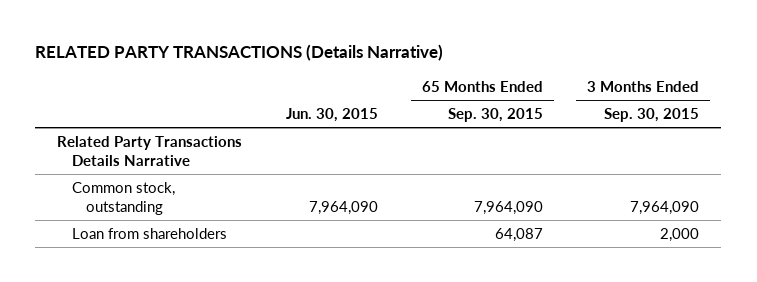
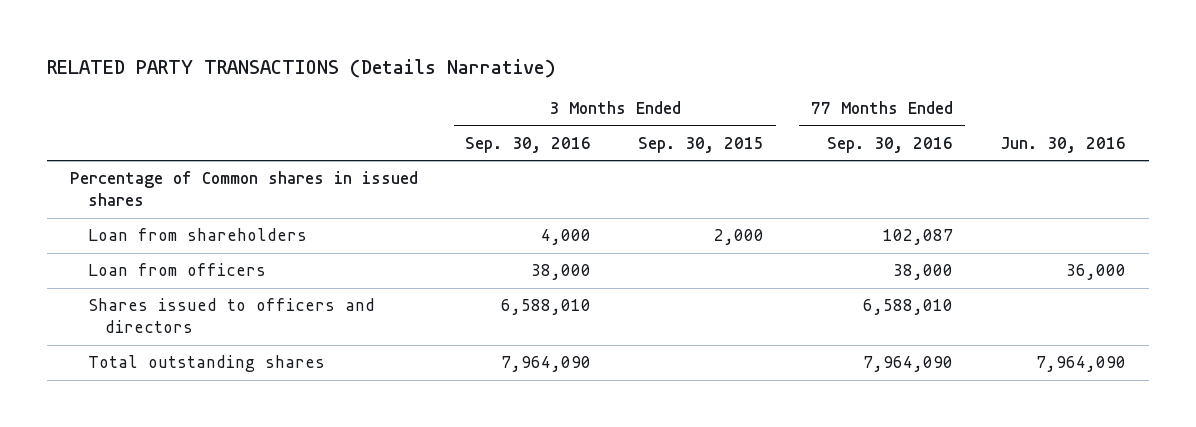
- | Jun. 30, 2015 | 65 Months Ended Sep. 30, 2015 | 3 Months Ended Sep. 30, 2015
+ | 3 Months Ended Sep. 30, 2016 | 3 Months Ended Sep. 30, 2015 | 77 Months Ended Sep. 30, 2016 | Jun. 30, 2016
- Related Party Transactions Details Narrative
- Common stock, outstanding | 7,964,090 | 7,964,090 | 7,964,090
+ Percentage of Common shares in issued shares
+ Loan from officers | 38,000 | | 38,000 | 36,000
+ Shares issued to officers and directors | 6,588,010 | | 6,588,010 |
+ Total outstanding shares | 7,964,090 | | 7,964,090 | 7,964,090

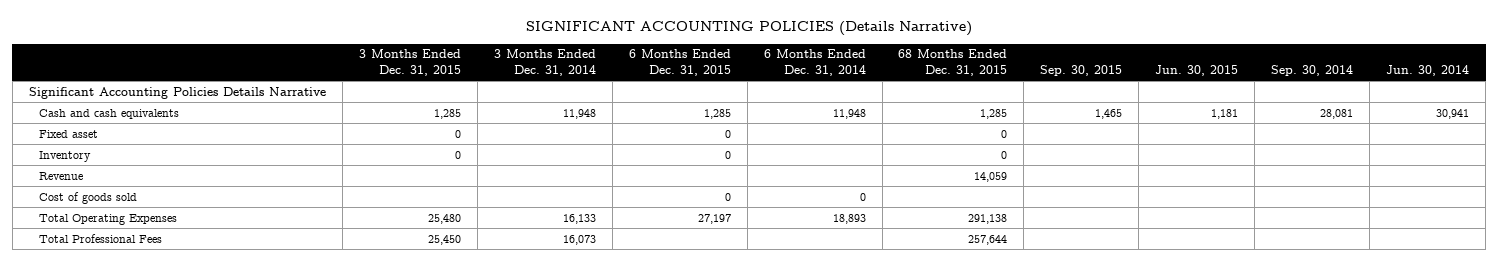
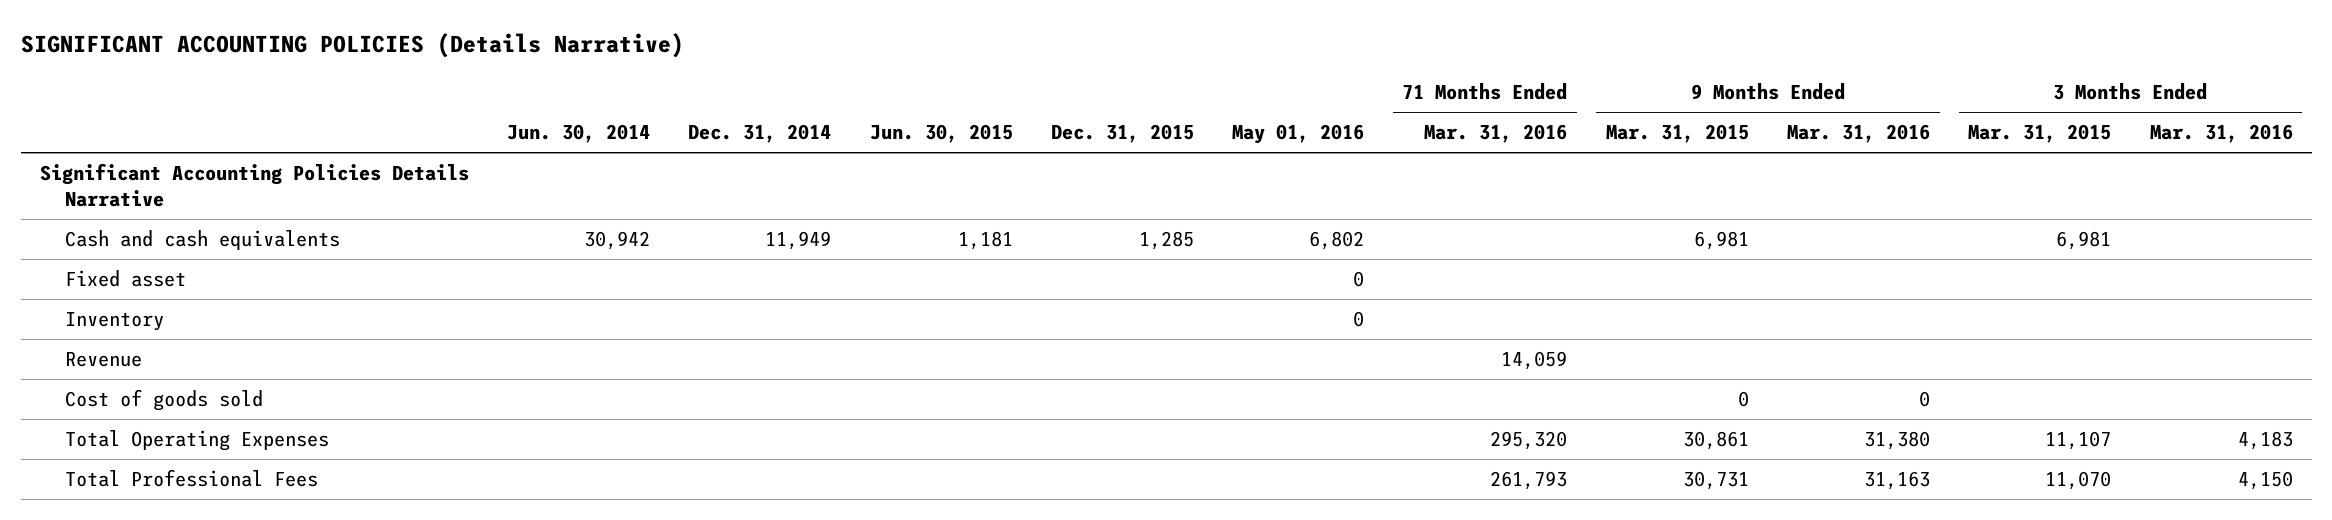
- | 3 Months Ended Dec. 31, 2015 | 3 Months Ended Dec. 31, 2014 | 6 Months Ended Dec. 31, 2015 | 6 Months Ended Dec. 31, 2014 | 68 Months Ended Dec. 31, 2015 | Sep. 30, 2015 | Jun. 30, 2015 | Sep. 30, 2014 | Jun. 30, 2014
+ | Jun. 30, 2014 | Dec. 31, 2014 | Jun. 30, 2015 | Dec. 31, 2015 | May 01, 2016 | 71 Months Ended Mar. 31, 2016 | 9 Months Ended Mar. 31, 2015 | 9 Months Ended Mar. 31, 2016 | 3 Months Ended Mar. 31, 2015 | 3 Months Ended Mar. 31, 2016
- Cash and cash equivalents | 1,285 | 11,948 | 1,285 | 11,948 | 1,285 | 1,465 | 1,181 | 28,081 | 30,941
+ Cash and cash equivalents | 30,942 | 11,949 | 1,181 | 1,285 | 6,802 | | 6,981 | | 6,981 |

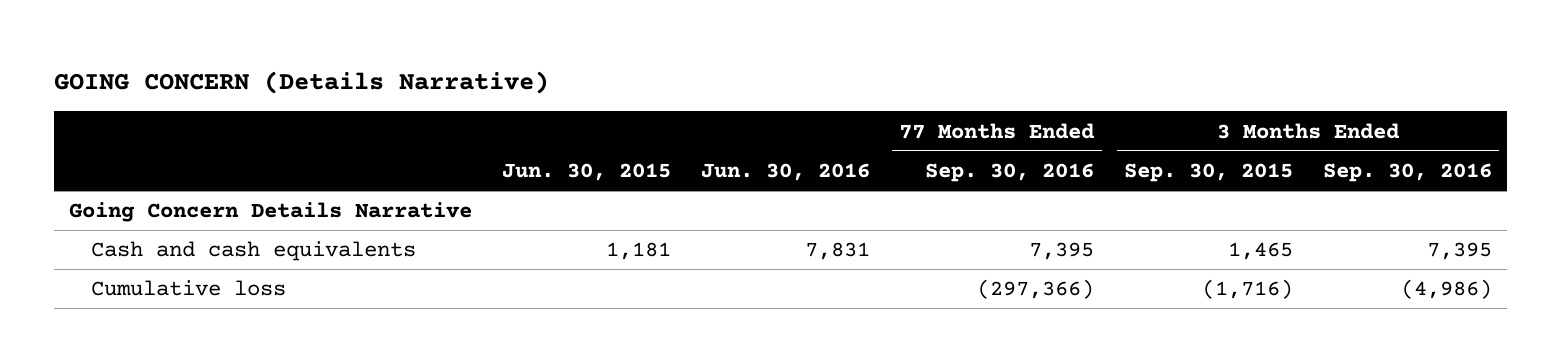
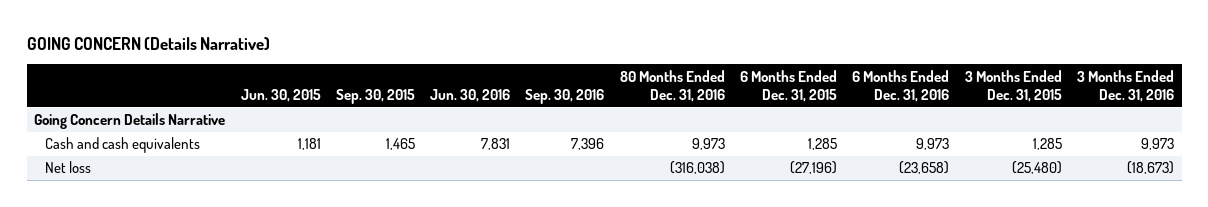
- | Jun. 30, 2015 | Jun. 30, 2016 | 77 Months Ended Sep. 30, 2016 | 3 Months Ended Sep. 30, 2015 | 3 Months Ended Sep. 30, 2016
+ | Jun. 30, 2015 | Sep. 30, 2015 | Jun. 30, 2016 | Sep. 30, 2016 | 80 Months Ended Dec. 31, 2016 | 6 Months Ended Dec. 31, 2015 | 6 Months Ended Dec. 31, 2016 | 3 Months Ended Dec. 31, 2015 | 3 Months Ended Dec. 31, 2016
- Cumulative loss | | | (297,366) | (1,716) | (4,986)
+ Net loss | | | | | (316,038) | (27,196) | (23,658) | (25,480) | (18,673)

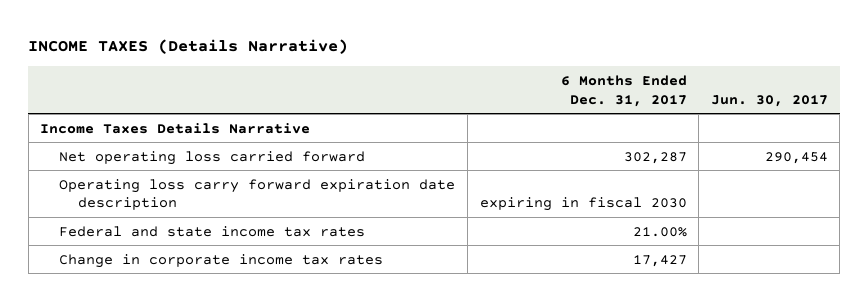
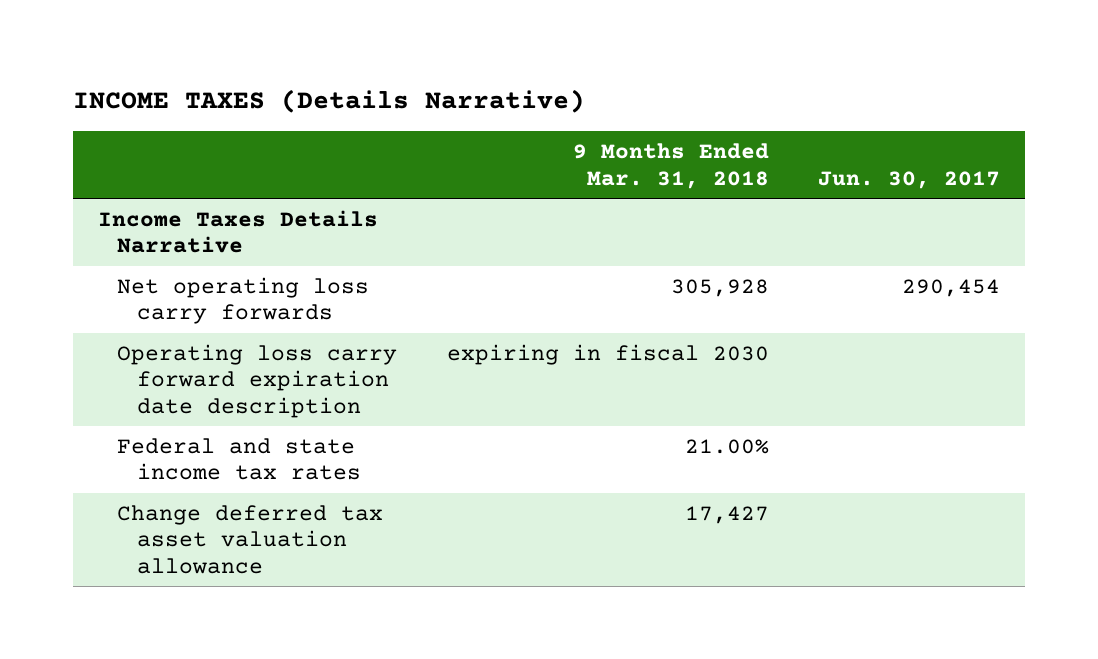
- | 6 Months Ended Dec. 31, 2017 | Jun. 30, 2017
+ | 9 Months Ended Mar. 31, 2018 | Jun. 30, 2017
- Net operating loss carried forward | 302,287 | 290,454
+ Net operating loss carry forwards | 305,928 | 290,454
- Change in corporate income tax rates | 17,427 |
+ Change deferred tax asset valuation allowance | 17,427 |

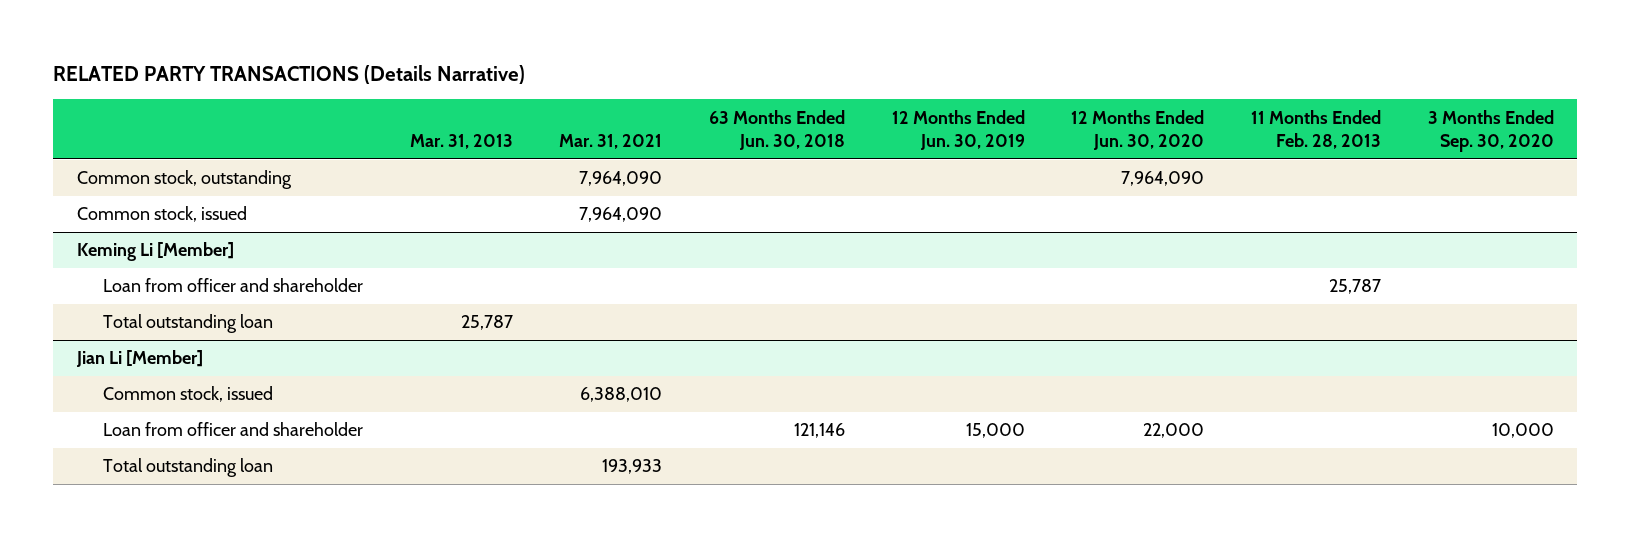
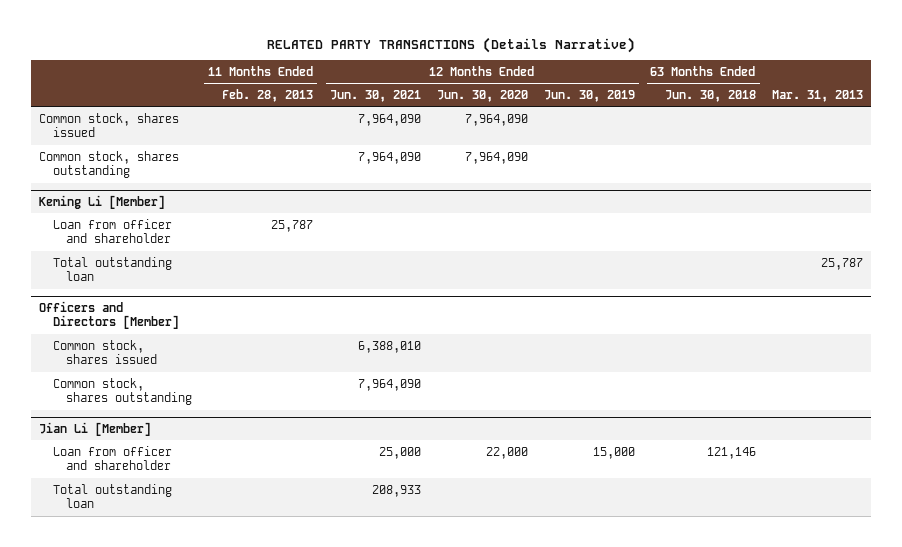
- | Mar. 31, 2013 | Mar. 31, 2021 | 63 Months Ended Jun. 30, 2018 | 12 Months Ended Jun. 30, 2019 | 12 Months Ended Jun. 30, 2020 | 11 Months Ended Feb. 28, 2013 | 3 Months Ended Sep. 30, 2020
+ | 11 Months Ended Feb. 28, 2013 | 12 Months Ended Jun. 30, 2021 | 12 Months Ended Jun. 30, 2020 | 12 Months Ended Jun. 30, 2019 | 63 Months Ended Jun. 30, 2018 | Mar. 31, 2013
- Common stock, outstanding | | 7,964,090 | | | 7,964,090 | |
- Common stock, issued | | 7,964,090 | | | | |
+ Common stock, shares issued | | 7,964,090 | 7,964,090 | | |
+ Common stock, shares outstanding | | 7,964,090 | 7,964,090 | | |
+ Officers and Directors [Member]
+ Common stock, shares issued | | 6,388,010 | | | |
+ Common stock, shares outstanding | | 7,964,090 | | | |
@ Jian Li [Member]
- Common stock, issued | | 6,388,010 | | | | |

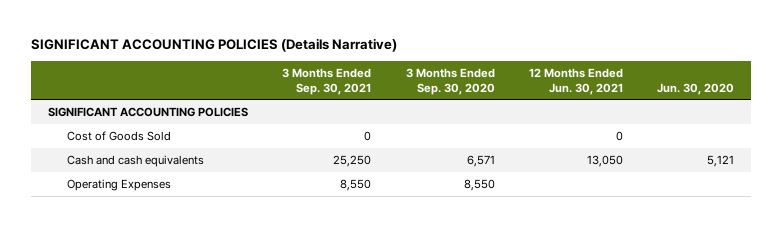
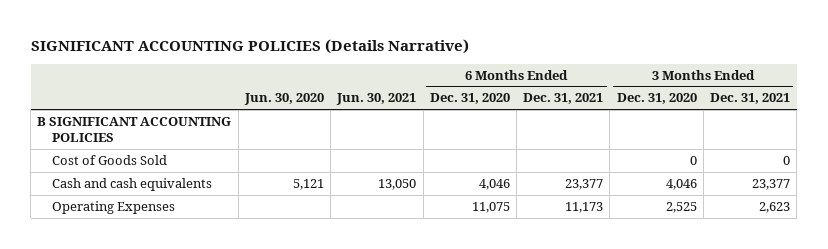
- | 3 Months Ended Sep. 30, 2021 | 3 Months Ended Sep. 30, 2020 | 12 Months Ended Jun. 30, 2021 | Jun. 30, 2020
+ | Jun. 30, 2020 | Jun. 30, 2021 | 6 Months Ended Dec. 31, 2020 | 6 Months Ended Dec. 31, 2021 | 3 Months Ended Dec. 31, 2020 | 3 Months Ended Dec. 31, 2021
- SIGNIFICANT ACCOUNTING POLICIES
+ B SIGNIFICANT ACCOUNTING POLICIES

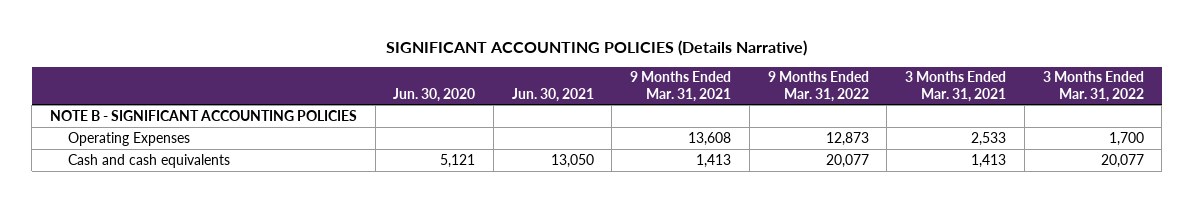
- | Jun. 30, 2020 | Jun. 30, 2021 | 6 Months Ended Dec. 31, 2020 | 6 Months Ended Dec. 31, 2021 | 3 Months Ended Dec. 31, 2020 | 3 Months Ended Dec. 31, 2021
+ | Jun. 30, 2020 | Jun. 30, 2021 | 9 Months Ended Mar. 31, 2021 | 9 Months Ended Mar. 31, 2022 | 3 Months Ended Mar. 31, 2021 | 3 Months Ended Mar. 31, 2022
- B SIGNIFICANT ACCOUNTING POLICIES
- Cost of Goods Sold | | | | | 0 | 0
+ NOTE B - SIGNIFICANT ACCOUNTING POLICIES
moved down: Cash and cash equivalents | 5,121 | 13,050 | 1,413 | 20,077 | 1,413 | 20,077

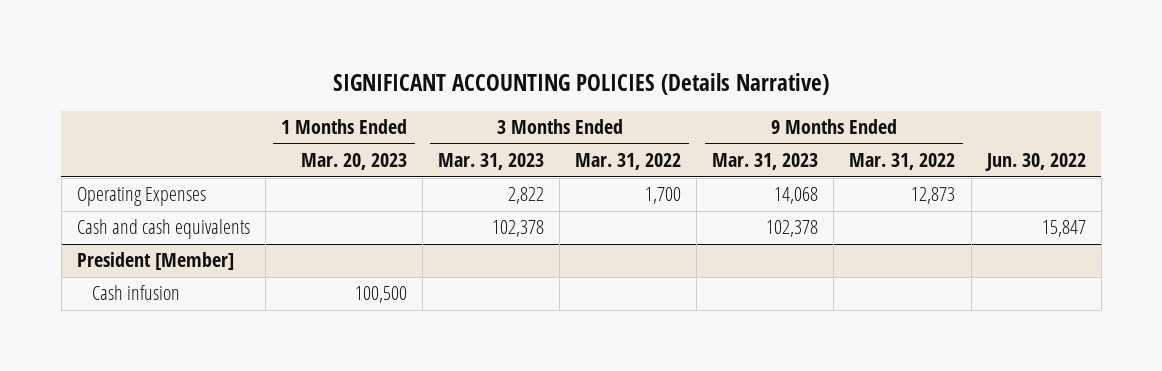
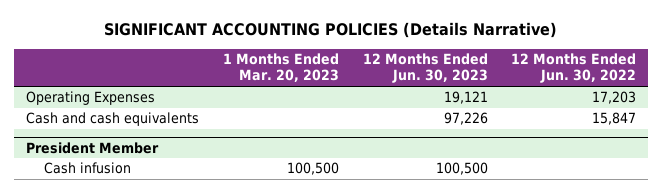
- | 1 Months Ended Mar. 20, 2023 | 3 Months Ended Mar. 31, 2023 | 3 Months Ended Mar. 31, 2022 | 9 Months Ended Mar. 31, 2023 | 9 Months Ended Mar. 31, 2022 | Jun. 30, 2022
+ | 1 Months Ended Mar. 20, 2023 | 12 Months Ended Jun. 30, 2023 | 12 Months Ended Jun. 30, 2022
- President [Member]
+ President Member

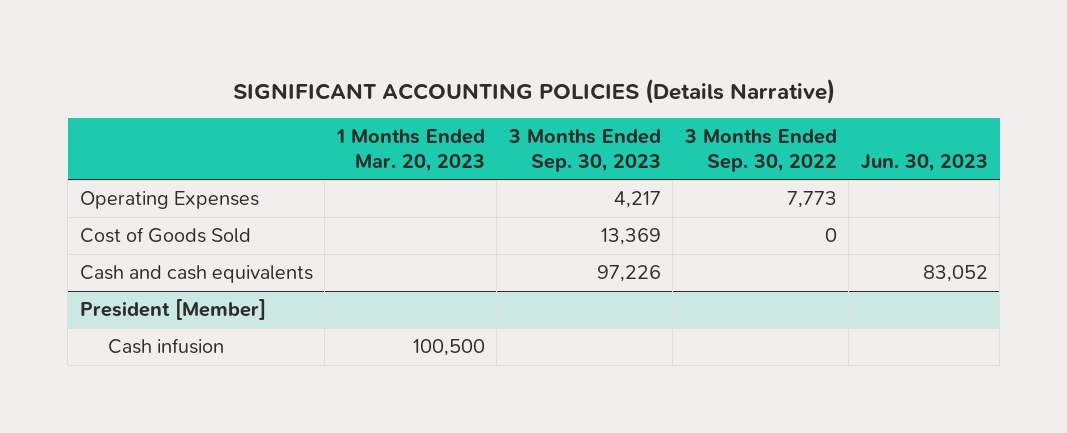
- | 1 Months Ended Mar. 20, 2023 | 12 Months Ended Jun. 30, 2023 | 12 Months Ended Jun. 30, 2022
+ | 1 Months Ended Mar. 20, 2023 | 3 Months Ended Sep. 30, 2023 | 3 Months Ended Sep. 30, 2022 | Jun. 30, 2023
+ Cost of Goods Sold | | 13,369 | 0 |
- President Member
+ President [Member]

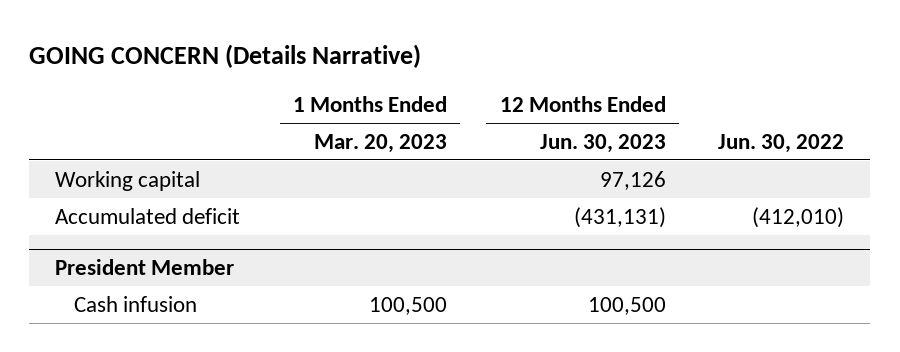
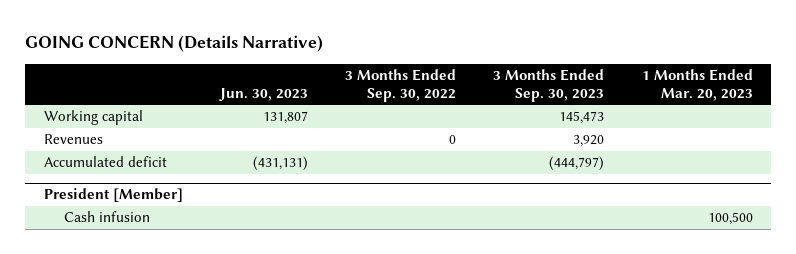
- | 1 Months Ended Mar. 20, 2023 | 12 Months Ended Jun. 30, 2023 | Jun. 30, 2022
+ | Jun. 30, 2023 | 3 Months Ended Sep. 30, 2022 | 3 Months Ended Sep. 30, 2023 | 1 Months Ended Mar. 20, 2023
+ Revenues | | 0 | 3,920 |
- President Member
+ President [Member]

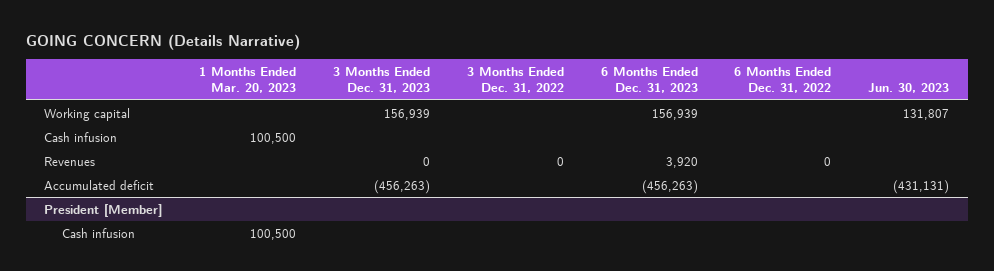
- | Jun. 30, 2023 | 3 Months Ended Sep. 30, 2022 | 3 Months Ended Sep. 30, 2023 | 1 Months Ended Mar. 20, 2023
+ | 1 Months Ended Mar. 20, 2023 | 3 Months Ended Dec. 31, 2023 | 3 Months Ended Dec. 31, 2022 | 6 Months Ended Dec. 31, 2023 | 6 Months Ended Dec. 31, 2022 | Jun. 30, 2023
+ Cash infusion | 100,500 | | | | |

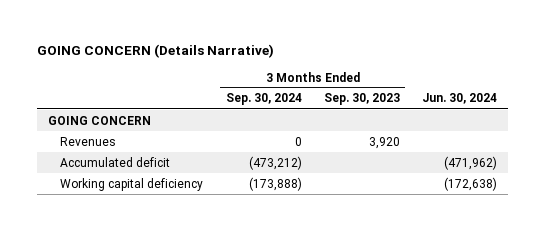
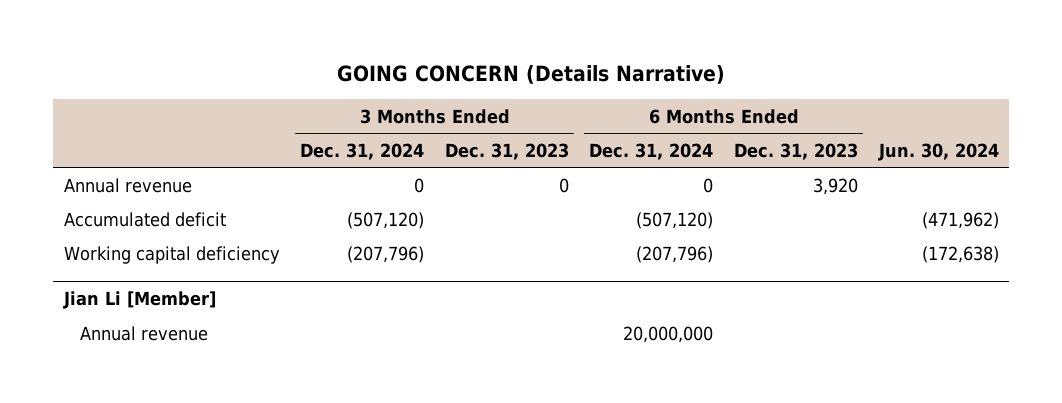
- | 3 Months Ended Sep. 30, 2024 | 3 Months Ended Sep. 30, 2023 | Jun. 30, 2024
+ | 3 Months Ended Dec. 31, 2024 | 3 Months Ended Dec. 31, 2023 | 6 Months Ended Dec. 31, 2024 | 6 Months Ended Dec. 31, 2023 | Jun. 30, 2024
- GOING CONCERN
- Revenues | 0 | 3,920 |
+ Annual revenue | 0 | 0 | 0 | 3,920 |
+ Jian Li [Member]
+ Annual revenue | | | 20,000,000 | |

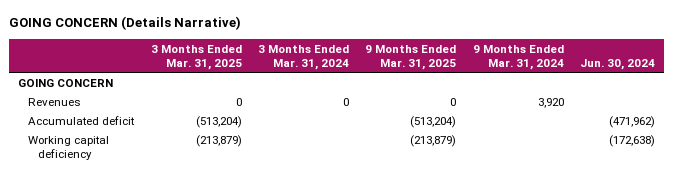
- | 3 Months Ended Dec. 31, 2024 | 3 Months Ended Dec. 31, 2023 | 6 Months Ended Dec. 31, 2024 | 6 Months Ended Dec. 31, 2023 | Jun. 30, 2024
+ | 3 Months Ended Mar. 31, 2025 | 3 Months Ended Mar. 31, 2024 | 9 Months Ended Mar. 31, 2025 | 9 Months Ended Mar. 31, 2024 | Jun. 30, 2024
- Annual revenue | 0 | 0 | 0 | 3,920 |
+ GOING CONCERN
+ Revenues | 0 | 0 | 0 | 3,920 |
- Jian Li [Member]
- Annual revenue | | | 20,000,000 | |

